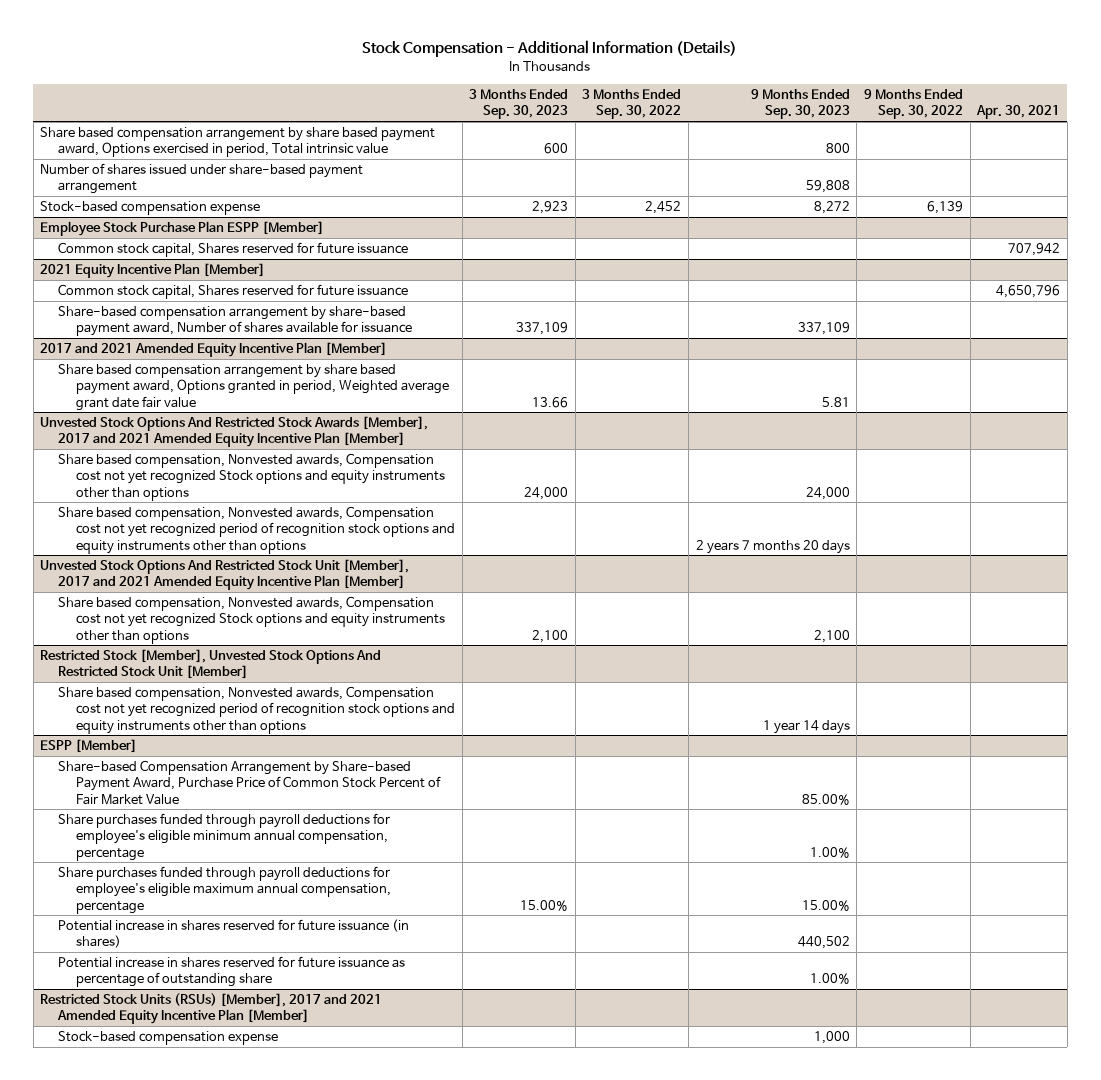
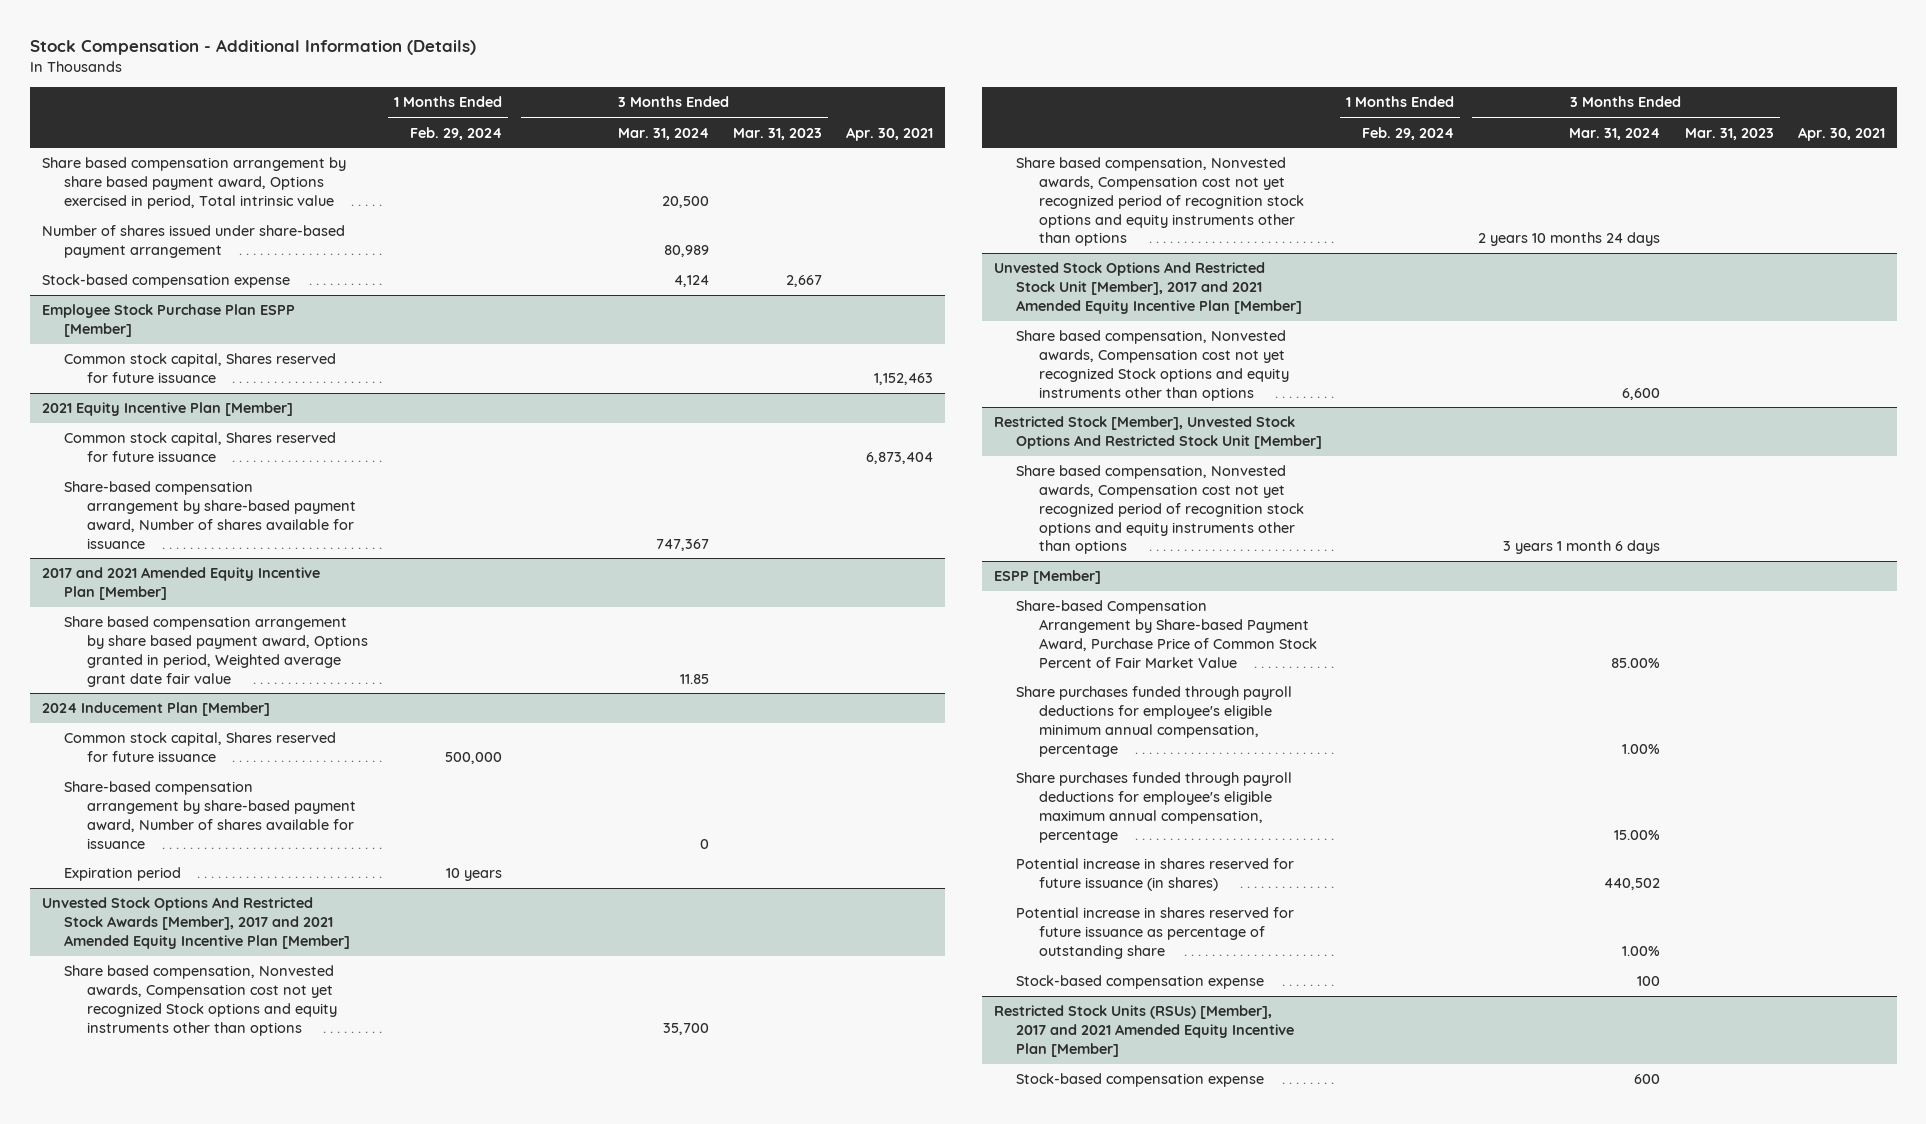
- | 3 Months Ended Sep. 30, 2023 | 3 Months Ended Sep. 30, 2022 | 9 Months Ended Sep. 30, 2023 | 9 Months Ended Sep. 30, 2022 | Apr. 30, 2021
+ | 1 Months Ended Feb. 29, 2024 | 3 Months Ended Mar. 31, 2024 | 3 Months Ended Mar. 31, 2023 | Apr. 30, 2021
@ Employee Stock Purchase Plan ESPP [Member]
- Common stock capital, Shares reserved for future issuance | | | | | 707,942
+ Common stock capital, Shares reserved for future issuance | | | | 1,152,463
@ 2021 Equity Incentive Plan [Member]
- Common stock capital, Shares reserved for future issuance | | | | | 4,650,796
+ Common stock capital, Shares reserved for future issuance | | | | 6,873,404
+ 2024 Inducement Plan [Member]
+ Common stock capital, Shares reserved for future issuance | 500,000 | | |
+ Share-based compensation arrangement by share-based payment award, Number of shares available for issuance | | 0 | |
+ Expiration period | 10 years | | |
@ ESPP [Member]
+ Stock-based compensation expense | | 100 | |

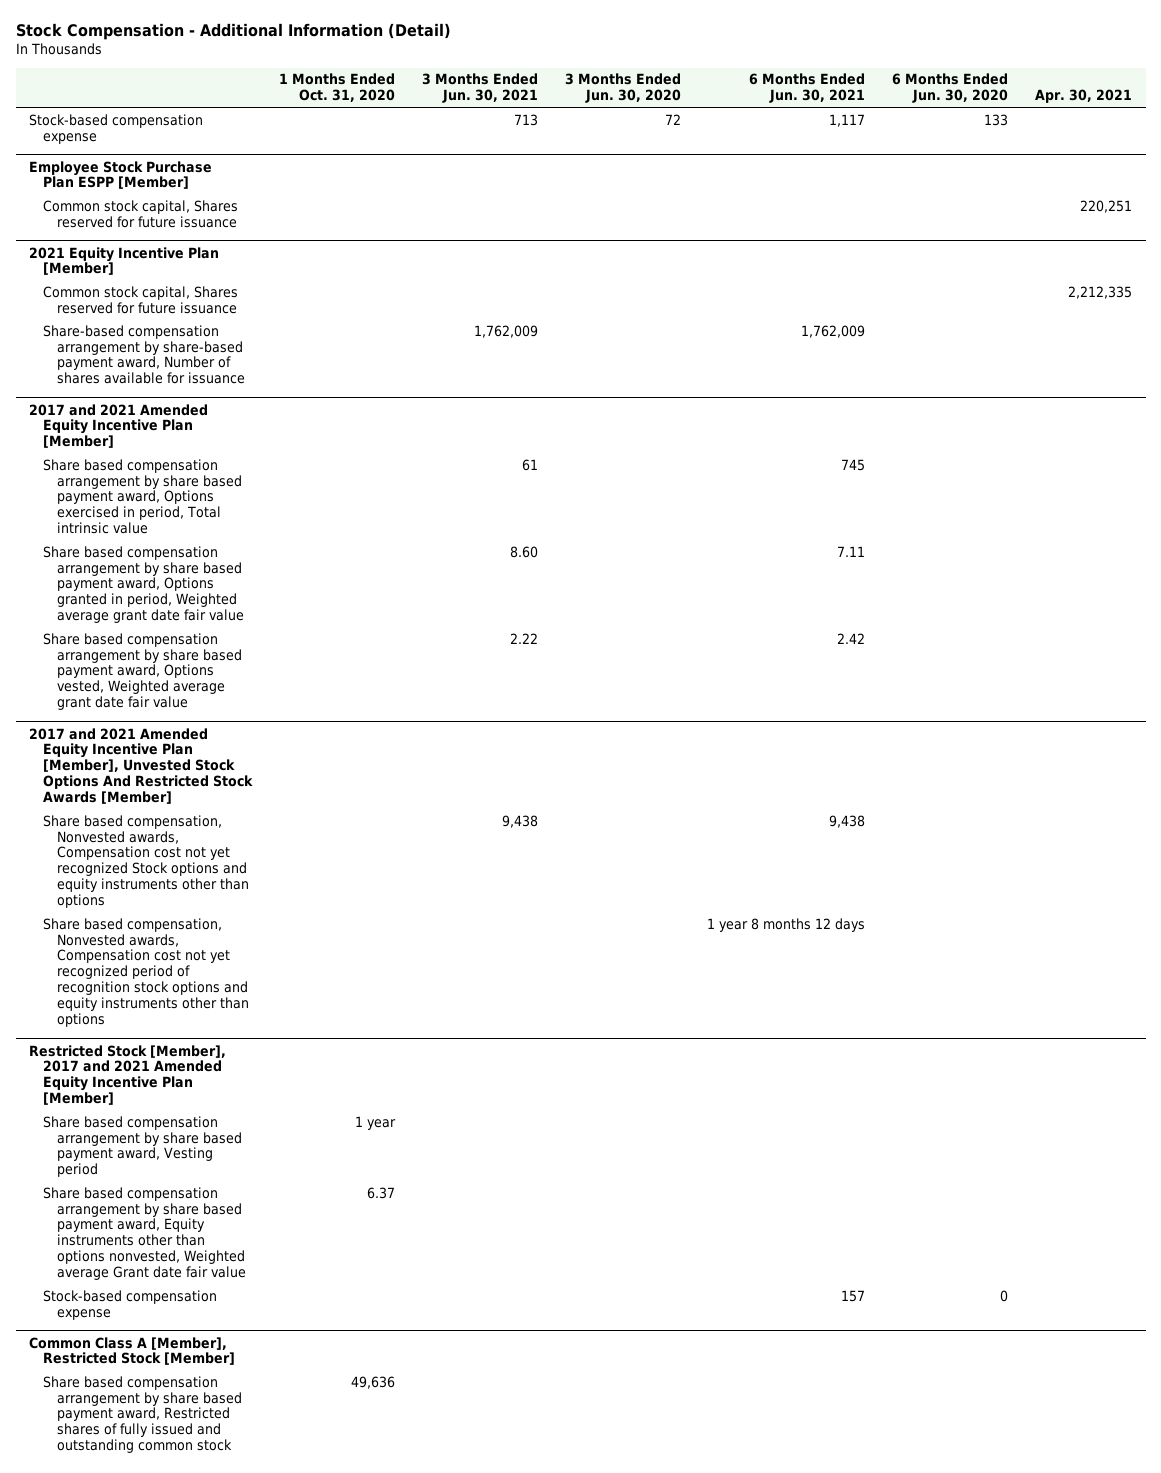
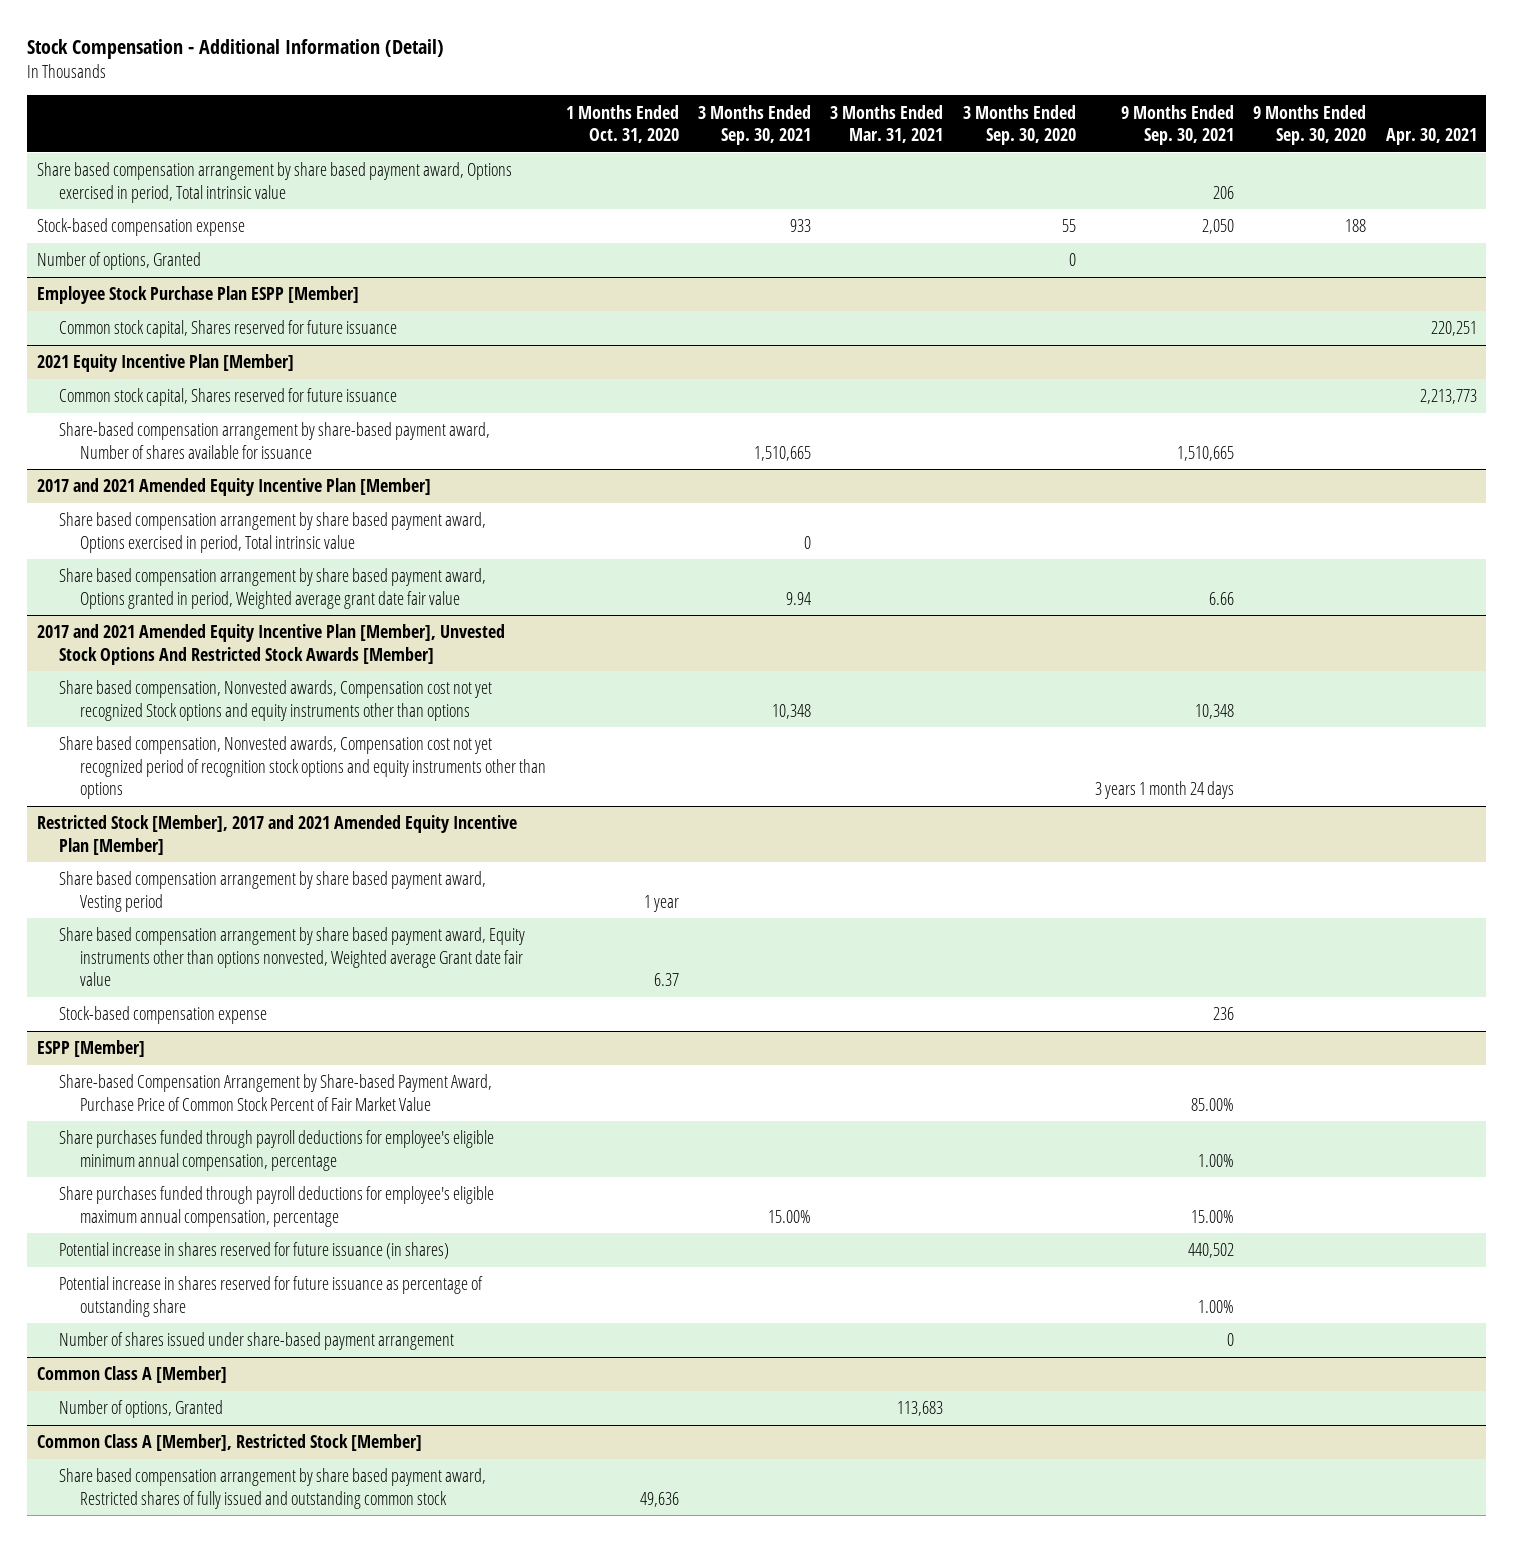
- | 1 Months Ended Oct. 31, 2020 | 3 Months Ended Jun. 30, 2021 | 3 Months Ended Jun. 30, 2020 | 6 Months Ended Jun. 30, 2021 | 6 Months Ended Jun. 30, 2020 | Apr. 30, 2021
+ | 1 Months Ended Oct. 31, 2020 | 3 Months Ended Sep. 30, 2021 | 3 Months Ended Mar. 31, 2021 | 3 Months Ended Sep. 30, 2020 | 9 Months Ended Sep. 30, 2021 | 9 Months Ended Sep. 30, 2020 | Apr. 30, 2021
+ Share based compensation arrangement by share based payment award, Options exercised in period, Total intrinsic value | | | | | 206 | |
+ Number of options, Granted | | | | 0 | | |
@ 2021 Equity Incentive Plan [Member]
- Common stock capital, Shares reserved for future issuance | | | | | | 2,212,335
+ Common stock capital, Shares reserved for future issuance | | | | | | | 2,213,773
@ 2017 and 2021 Amended Equity Incentive Plan [Member]
- Share based compensation arrangement by share based payment award, Options vested, Weighted average grant date fair value | | 2.22 | | 2.42 | |
+ ESPP [Member]
+ Share-based Compensation Arrangement by Share-based Payment Award, Purchase Price of Common Stock Percent of Fair Market Value | | | | | 85.00% | |
+ Share purchases funded through payroll deductions for employee's eligible minimum annual compensation, percentage | | | | | 1.00% | |
+ Share purchases funded through payroll deductions for employee's eligible maximum annual compensation, percentage | | 15.00% | | | 15.00% | |
+ Potential increase in shares reserved for future issuance (in shares) | | | | | 440,502 | |
+ Potential increase in shares reserved for future issuance as percentage of outstanding share | | | | | 1.00% | |
+ Number of shares issued under share-based payment arrangement | | | | | 0 | |
+ Common Class A [Member]
+ Number of options, Granted | | | 113,683 | | | |

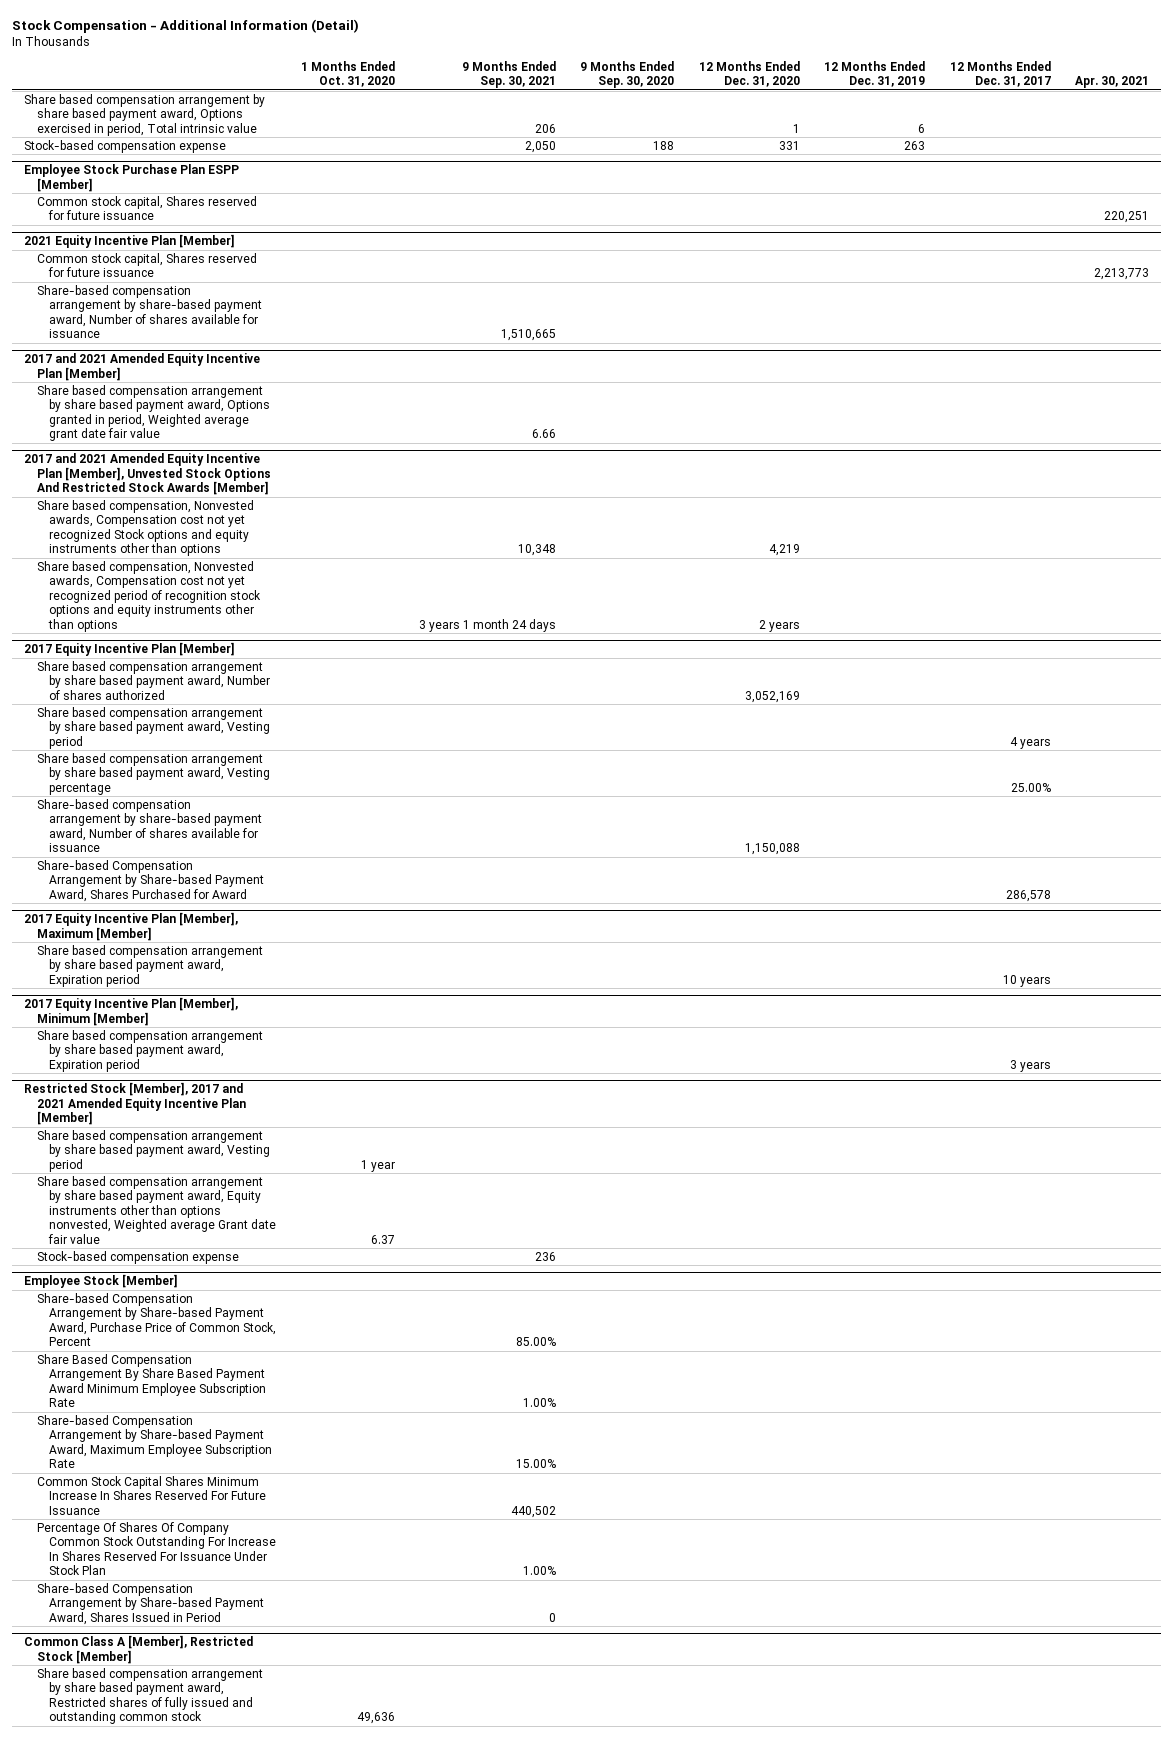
- | 1 Months Ended Oct. 31, 2020 | 3 Months Ended Sep. 30, 2021 | 3 Months Ended Mar. 31, 2021 | 3 Months Ended Sep. 30, 2020 | 9 Months Ended Sep. 30, 2021 | 9 Months Ended Sep. 30, 2020 | Apr. 30, 2021
+ | 1 Months Ended Oct. 31, 2020 | 9 Months Ended Sep. 30, 2021 | 9 Months Ended Sep. 30, 2020 | 12 Months Ended Dec. 31, 2020 | 12 Months Ended Dec. 31, 2019 | 12 Months Ended Dec. 31, 2017 | Apr. 30, 2021
- Number of options, Granted | | | | 0 | | |
@ 2017 and 2021 Amended Equity Incentive Plan [Member]
- Share based compensation arrangement by share based payment award, Options exercised in period, Total intrinsic value | | 0 | | | | |
+ 2017 Equity Incentive Plan [Member]
+ Share based compensation arrangement by share based payment award, Number of shares authorized | | | | 3,052,169 | | |
+ Share based compensation arrangement by share based payment award, Vesting period | | | | | | 4 years |
+ Share based compensation arrangement by share based payment award, Vesting percentage | | | | | | 25.00% |
+ Share-based compensation arrangement by share-based payment award, Number of shares available for issuance | | | | 1,150,088 | | |
+ Share-based Compensation Arrangement by Share-based Payment Award, Shares Purchased for Award | | | | | | 286,578 |
+ 2017 Equity Incentive Plan [Member], Maximum [Member]
+ Share based compensation arrangement by share based payment award, Expiration period | | | | | | 10 years |
+ 2017 Equity Incentive Plan [Member], Minimum [Member]
+ Share based compensation arrangement by share based payment award, Expiration period | | | | | | 3 years |
- ESPP [Member]
- Share-based Compensation Arrangement by Share-based Payment Award, Purchase Price of Common Stock Percent of Fair Market Value | | | | | 85.00% | |
- Share purchases funded through payroll deductions for employee's eligible minimum annual compensation, percentage | | | | | 1.00% | |
- Share purchases funded through payroll deductions for employee's eligible maximum annual compensation, percentage | | 15.00% | | | 15.00% | |
- Potential increase in shares reserved for future issuance (in shares) | | | | | 440,502 | |
- Potential increase in shares reserved for future issuance as percentage of outstanding share | | | | | 1.00% | |
- Number of shares issued under share-based payment arrangement | | | | | 0 | |
- Common Class A [Member]
- Number of options, Granted | | | 113,683 | | | |
+ Employee Stock [Member]
+ Share-based Compensation Arrangement by Share-based Payment Award, Purchase Price of Common Stock, Percent | | 85.00% | | | | |
+ Share Based Compensation Arrangement By Share Based Payment Award Minimum Employee Subscription Rate | | 1.00% | | | | |
+ Share-based Compensation Arrangement by Share-based Payment Award, Maximum Employee Subscription Rate | | 15.00% | | | | |
+ Common Stock Capital Shares Minimum Increase In Shares Reserved For Future Issuance | | 440,502 | | | | |
+ Percentage Of Shares Of Company Common Stock Outstanding For Increase In Shares Reserved For Issuance Under Stock Plan | | 1.00% | | | | |
+ Share-based Compensation Arrangement by Share-based Payment Award, Shares Issued in Period | | 0 | | | | |

